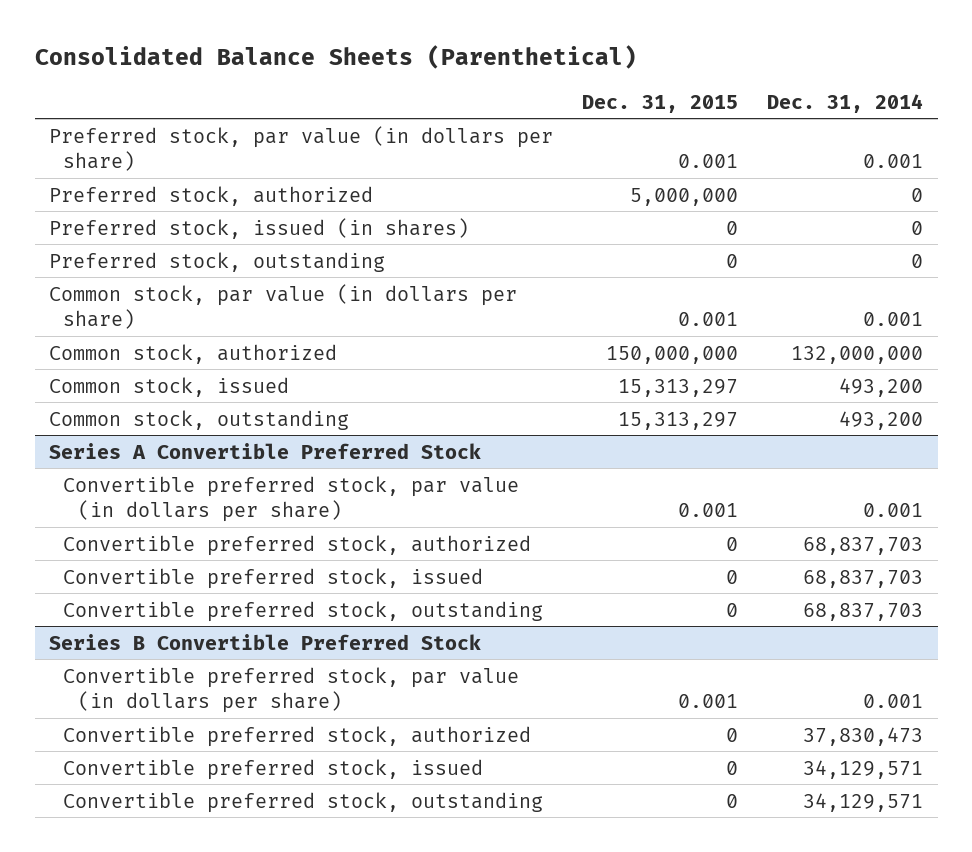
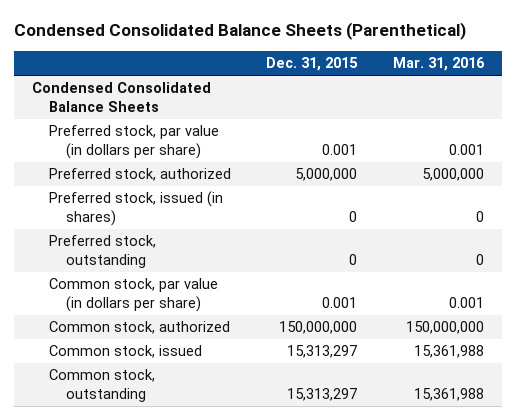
- Consolidated Balance Sheets (Parenthetical)
+ Condensed Consolidated Balance Sheets (Parenthetical)
- | Dec. 31, 2015 | Dec. 31, 2014
+ | Dec. 31, 2015 | Mar. 31, 2016
+ Condensed Consolidated Balance Sheets
- Series A Convertible Preferred Stock
- Convertible preferred stock, par value (in dollars per share) | 0.001 | 0.001
- Convertible preferred stock, authorized | 0 | 68,837,703
- Convertible preferred stock, issued | 0 | 68,837,703
- Convertible preferred stock, outstanding | 0 | 68,837,703
- Series B Convertible Preferred Stock
- Convertible preferred stock, par value (in dollars per share) | 0.001 | 0.001
- Convertible preferred stock, authorized | 0 | 37,830,473
- Convertible preferred stock, issued | 0 | 34,129,571
- Convertible preferred stock, outstanding | 0 | 34,129,571

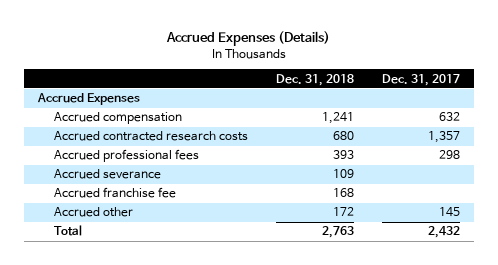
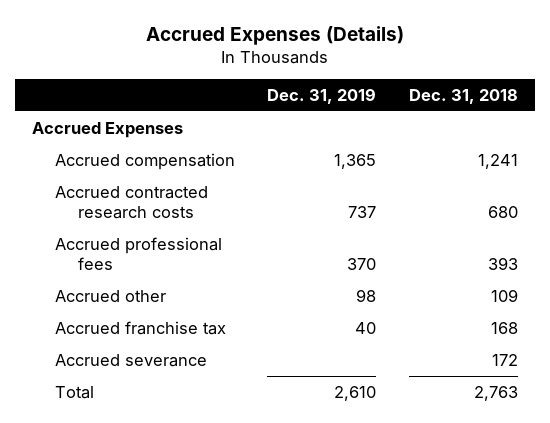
- | Dec. 31, 2018 | Dec. 31, 2017
+ | Dec. 31, 2019 | Dec. 31, 2018
- Accrued severance | 109 |
- Accrued franchise fee | 168 |
- Accrued other | 172 | 145
+ Accrued other | 98 | 109
+ Accrued franchise tax | 40 | 168
+ Accrued severance | | 172

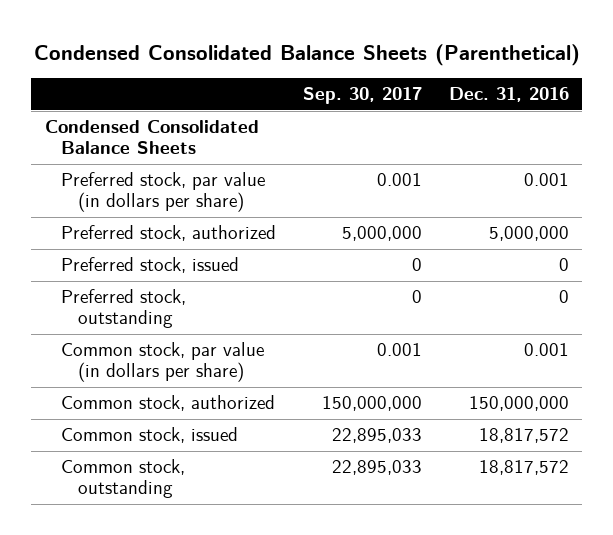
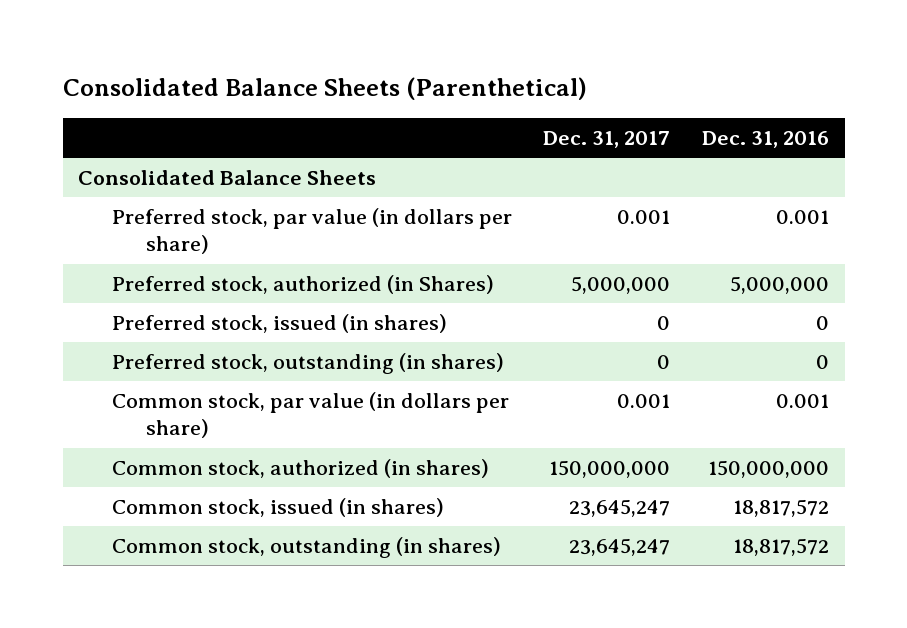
- Condensed Consolidated Balance Sheets (Parenthetical)
+ Consolidated Balance Sheets (Parenthetical)
- | Sep. 30, 2017 | Dec. 31, 2016
+ | Dec. 31, 2017 | Dec. 31, 2016
- Condensed Consolidated Balance Sheets
+ Consolidated Balance Sheets
- Preferred stock, authorized | 5,000,000 | 5,000,000
- Preferred stock, issued | 0 | 0
- Preferred stock, outstanding | 0 | 0
+ Preferred stock, authorized (in Shares) | 5,000,000 | 5,000,000
+ Preferred stock, issued (in shares) | 0 | 0
+ Preferred stock, outstanding (in shares) | 0 | 0
- Common stock, authorized | 150,000,000 | 150,000,000
- Common stock, issued | 22,895,033 | 18,817,572
- Common stock, outstanding | 22,895,033 | 18,817,572
+ Common stock, authorized (in shares) | 150,000,000 | 150,000,000
+ Common stock, issued (in shares) | 23,645,247 | 18,817,572
+ Common stock, outstanding (in shares) | 23,645,247 | 18,817,572

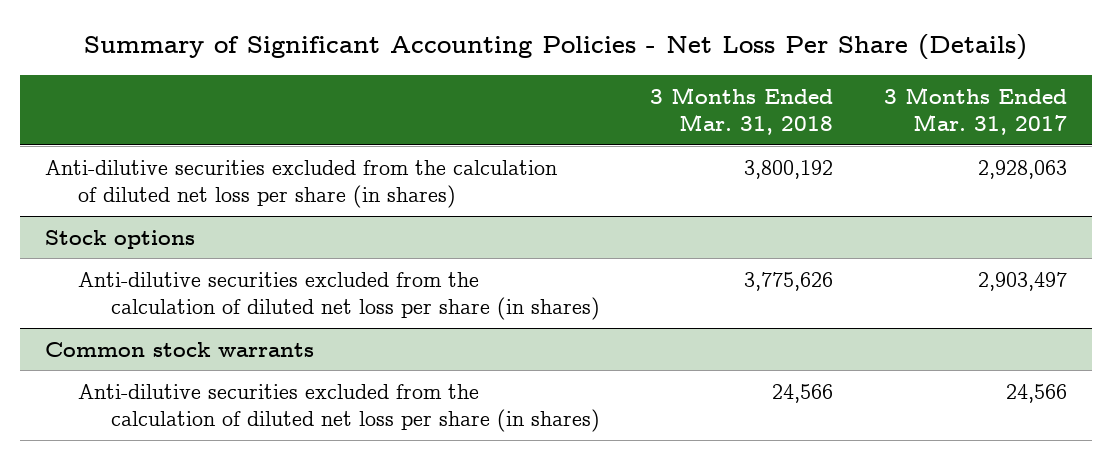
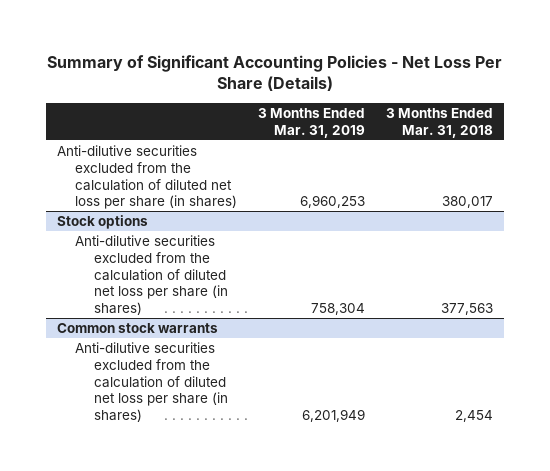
- | 3 Months Ended Mar. 31, 2018 | 3 Months Ended Mar. 31, 2017
+ | 3 Months Ended Mar. 31, 2019 | 3 Months Ended Mar. 31, 2018
- Anti-dilutive securities excluded from the calculation of diluted net loss per share (in shares) | 3,800,192 | 2,928,063
+ Anti-dilutive securities excluded from the calculation of diluted net loss per share (in shares) | 6,960,253 | 380,017
@ Stock options
- Anti-dilutive securities excluded from the calculation of diluted net loss per share (in shares) | 3,775,626 | 2,903,497
+ Anti-dilutive securities excluded from the calculation of diluted net loss per share (in shares) | 758,304 | 377,563
@ Common stock warrants
- Anti-dilutive securities excluded from the calculation of diluted net loss per share (in shares) | 24,566 | 24,566
+ Anti-dilutive securities excluded from the calculation of diluted net loss per share (in shares) | 6,201,949 | 2,454

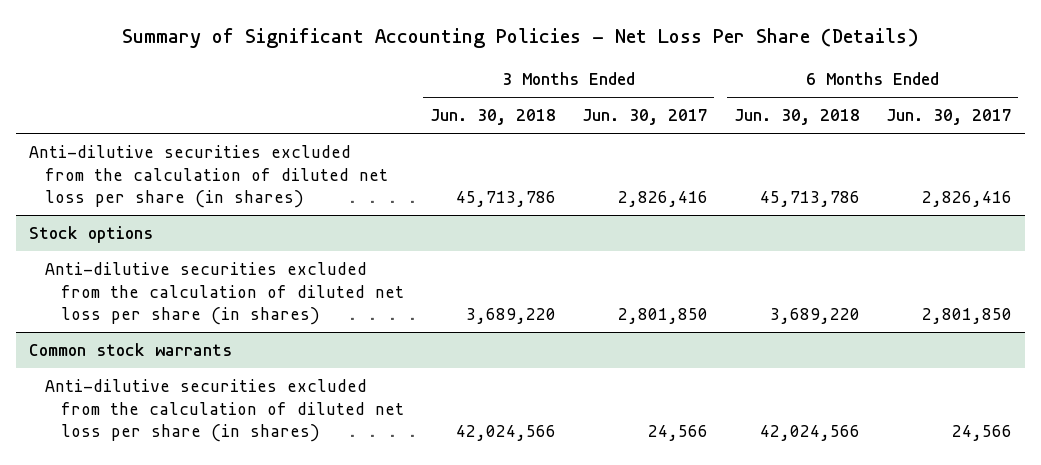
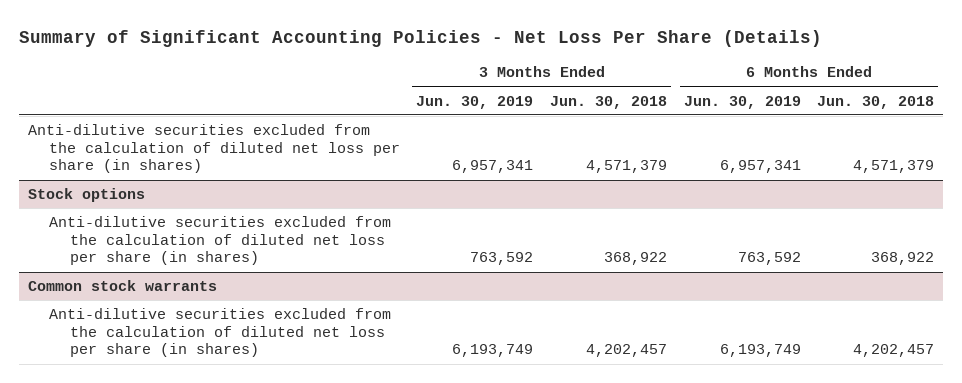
- | 3 Months Ended Jun. 30, 2018 | 3 Months Ended Jun. 30, 2017 | 6 Months Ended Jun. 30, 2018 | 6 Months Ended Jun. 30, 2017
+ | 3 Months Ended Jun. 30, 2019 | 3 Months Ended Jun. 30, 2018 | 6 Months Ended Jun. 30, 2019 | 6 Months Ended Jun. 30, 2018
- Anti-dilutive securities excluded from the calculation of diluted net loss per share (in shares) | 45,713,786 | 2,826,416 | 45,713,786 | 2,826,416
+ Anti-dilutive securities excluded from the calculation of diluted net loss per share (in shares) | 6,957,341 | 4,571,379 | 6,957,341 | 4,571,379
@ Stock options
- Anti-dilutive securities excluded from the calculation of diluted net loss per share (in shares) | 3,689,220 | 2,801,850 | 3,689,220 | 2,801,850
+ Anti-dilutive securities excluded from the calculation of diluted net loss per share (in shares) | 763,592 | 368,922 | 763,592 | 368,922
@ Common stock warrants
- Anti-dilutive securities excluded from the calculation of diluted net loss per share (in shares) | 42,024,566 | 24,566 | 42,024,566 | 24,566
+ Anti-dilutive securities excluded from the calculation of diluted net loss per share (in shares) | 6,193,749 | 4,202,457 | 6,193,749 | 4,202,457

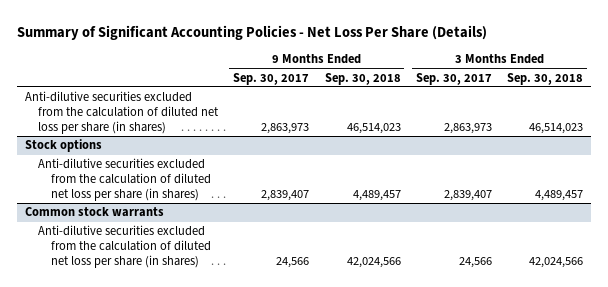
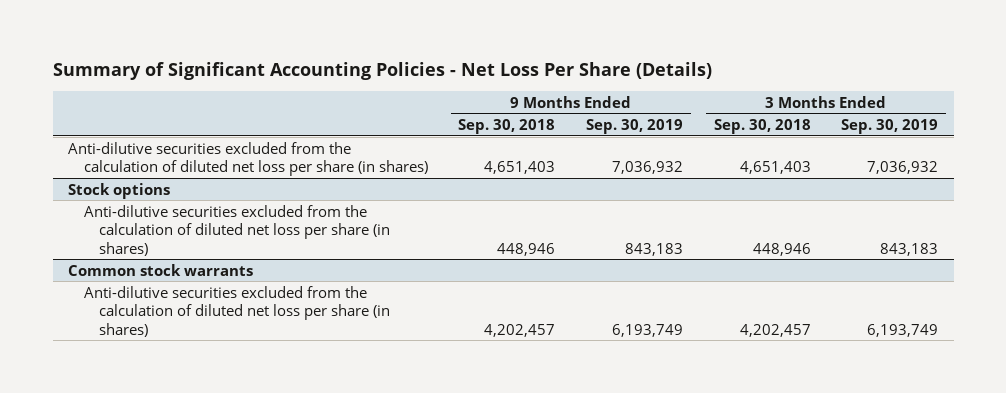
- | 9 Months Ended Sep. 30, 2017 | 9 Months Ended Sep. 30, 2018 | 3 Months Ended Sep. 30, 2017 | 3 Months Ended Sep. 30, 2018
+ | 9 Months Ended Sep. 30, 2018 | 9 Months Ended Sep. 30, 2019 | 3 Months Ended Sep. 30, 2018 | 3 Months Ended Sep. 30, 2019
- Anti-dilutive securities excluded from the calculation of diluted net loss per share (in shares) | 2,863,973 | 46,514,023 | 2,863,973 | 46,514,023
+ Anti-dilutive securities excluded from the calculation of diluted net loss per share (in shares) | 4,651,403 | 7,036,932 | 4,651,403 | 7,036,932
@ Stock options
- Anti-dilutive securities excluded from the calculation of diluted net loss per share (in shares) | 2,839,407 | 4,489,457 | 2,839,407 | 4,489,457
+ Anti-dilutive securities excluded from the calculation of diluted net loss per share (in shares) | 448,946 | 843,183 | 448,946 | 843,183
@ Common stock warrants
- Anti-dilutive securities excluded from the calculation of diluted net loss per share (in shares) | 24,566 | 42,024,566 | 24,566 | 42,024,566
+ Anti-dilutive securities excluded from the calculation of diluted net loss per share (in shares) | 4,202,457 | 6,193,749 | 4,202,457 | 6,193,749

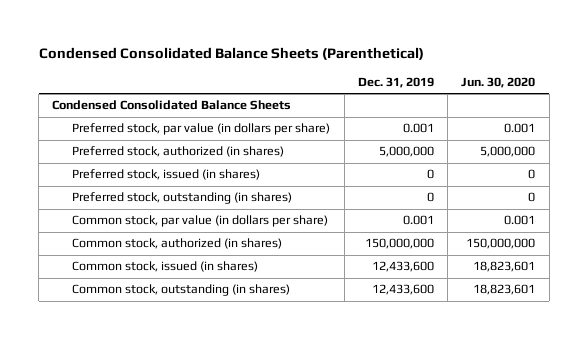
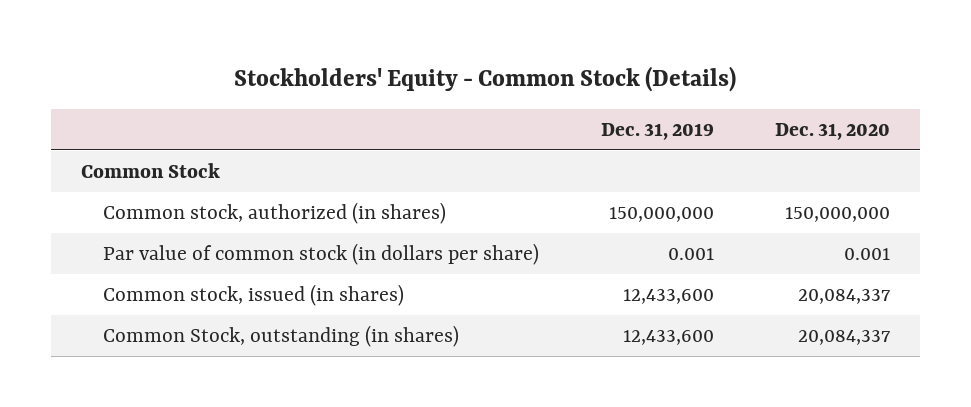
- Condensed Consolidated Balance Sheets (Parenthetical)
+ Stockholders' Equity - Common Stock (Details)
- | Dec. 31, 2019 | Jun. 30, 2020
+ | Dec. 31, 2019 | Dec. 31, 2020
- Condensed Consolidated Balance Sheets
- Preferred stock, par value (in dollars per share) | 0.001 | 0.001
- Preferred stock, authorized (in shares) | 5,000,000 | 5,000,000
- Preferred stock, issued (in shares) | 0 | 0
- Preferred stock, outstanding (in shares) | 0 | 0
- Common stock, par value (in dollars per share) | 0.001 | 0.001
+ Common Stock
+ Par value of common stock (in dollars per share) | 0.001 | 0.001
- Common stock, outstanding (in shares) | 12,433,600 | 18,823,601
+ Common Stock, outstanding (in shares) | 12,433,600 | 20,084,337

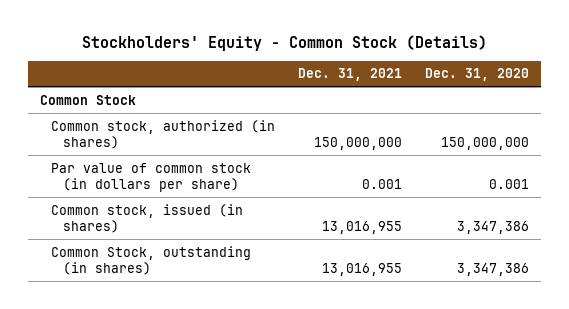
- | Dec. 31, 2019 | Dec. 31, 2020
+ | Dec. 31, 2021 | Dec. 31, 2020
- Common stock, issued (in shares) | 12,433,600 | 20,084,337
- Common Stock, outstanding (in shares) | 12,433,600 | 20,084,337
+ Common stock, issued (in shares) | 13,016,955 | 3,347,386
+ Common Stock, outstanding (in shares) | 13,016,955 | 3,347,386

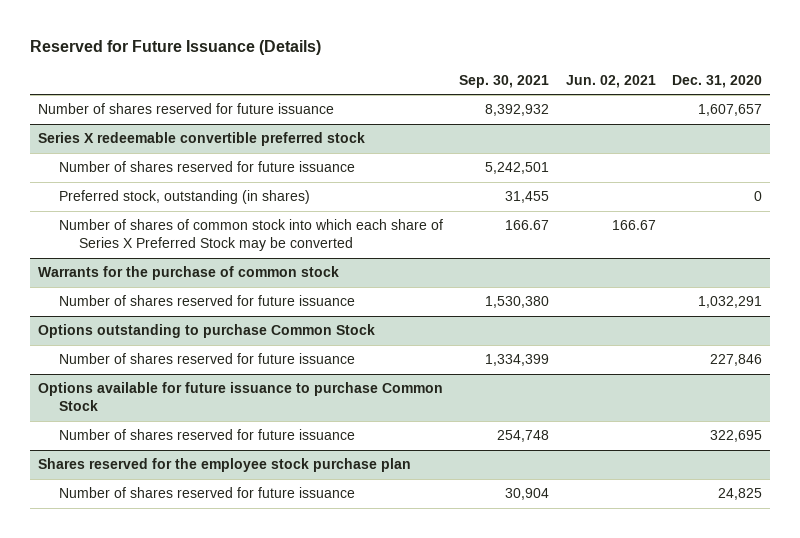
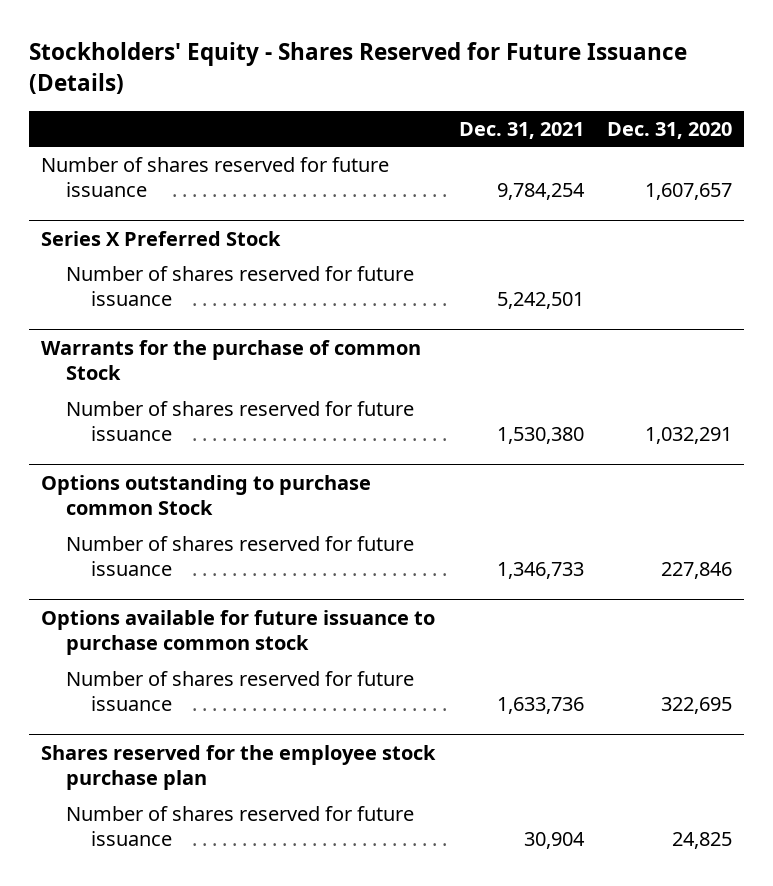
- Reserved for Future Issuance (Details)
+ Stockholders' Equity - Shares Reserved for Future Issuance (Details)
- | Sep. 30, 2021 | Jun. 02, 2021 | Dec. 31, 2020
+ | Dec. 31, 2021 | Dec. 31, 2020
- Series X redeemable convertible preferred stock
+ Series X Preferred Stock
- Preferred stock, outstanding (in shares) | 31,455 | | 0
- Number of shares of common stock into which each share of Series X Preferred Stock may be converted | 166.67 | 166.67 |
- Warrants for the purchase of common stock
+ Warrants for the purchase of common Stock
- Options outstanding to purchase Common Stock
+ Options outstanding to purchase common Stock
- Options available for future issuance to purchase Common Stock
+ Options available for future issuance to purchase common stock

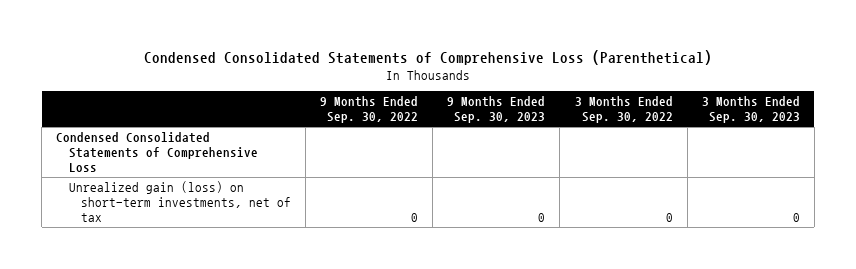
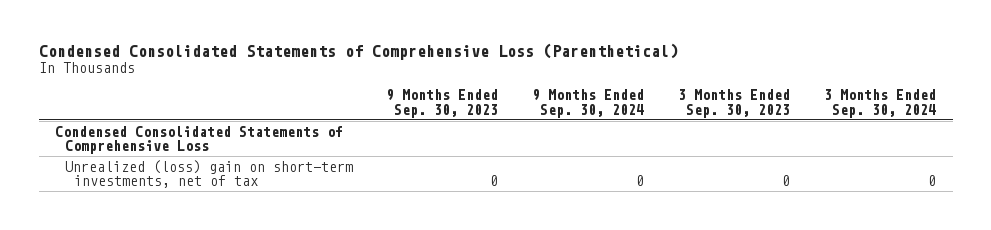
- | 9 Months Ended Sep. 30, 2022 | 9 Months Ended Sep. 30, 2023 | 3 Months Ended Sep. 30, 2022 | 3 Months Ended Sep. 30, 2023
+ | 9 Months Ended Sep. 30, 2023 | 9 Months Ended Sep. 30, 2024 | 3 Months Ended Sep. 30, 2023 | 3 Months Ended Sep. 30, 2024
- Unrealized gain (loss) on short-term investments, net of tax | 0 | 0 | 0 | 0
+ Unrealized (loss) gain on short-term investments, net of tax | 0 | 0 | 0 | 0

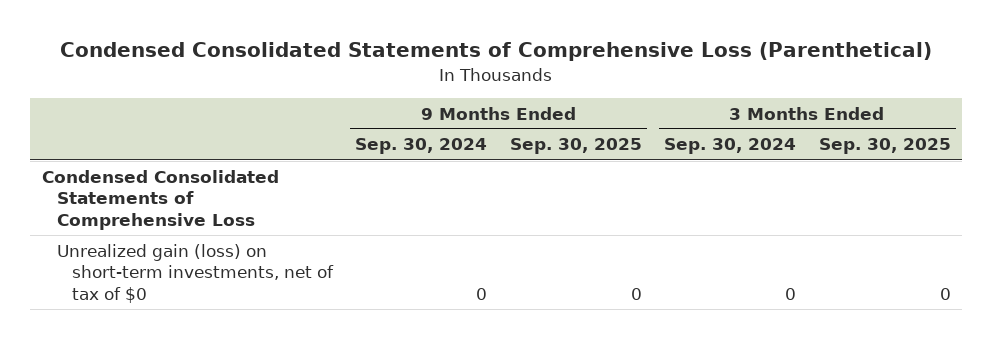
- | 9 Months Ended Sep. 30, 2023 | 9 Months Ended Sep. 30, 2024 | 3 Months Ended Sep. 30, 2023 | 3 Months Ended Sep. 30, 2024
+ | 9 Months Ended Sep. 30, 2024 | 9 Months Ended Sep. 30, 2025 | 3 Months Ended Sep. 30, 2024 | 3 Months Ended Sep. 30, 2025
- Unrealized (loss) gain on short-term investments, net of tax | 0 | 0 | 0 | 0
+ Unrealized gain (loss) on short-term investments, net of tax of $0 | 0 | 0 | 0 | 0

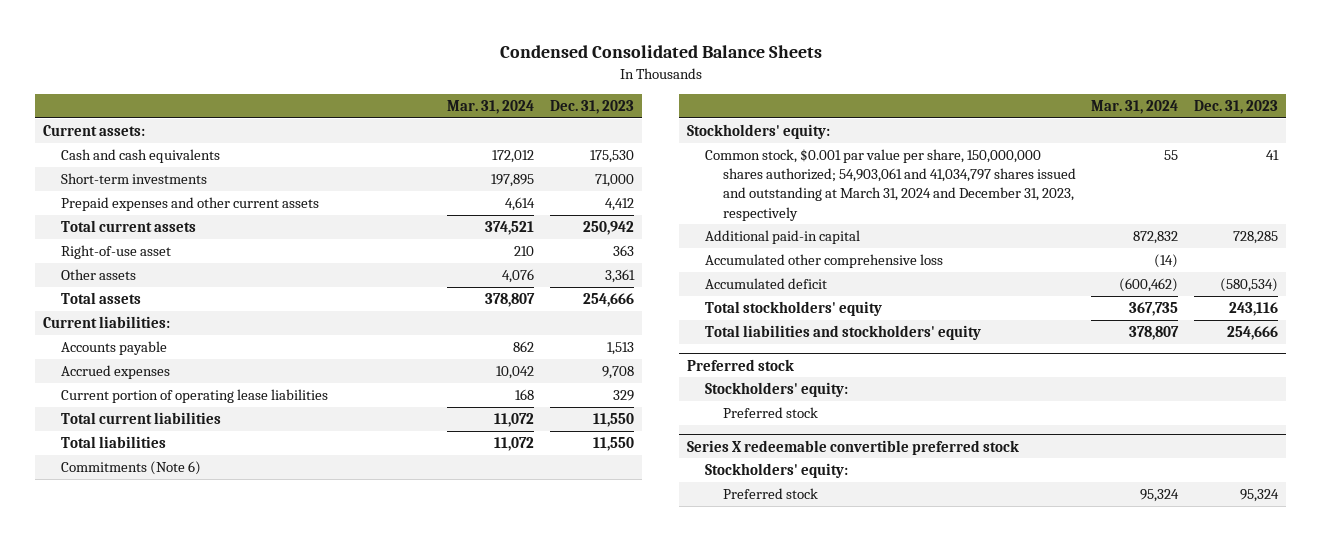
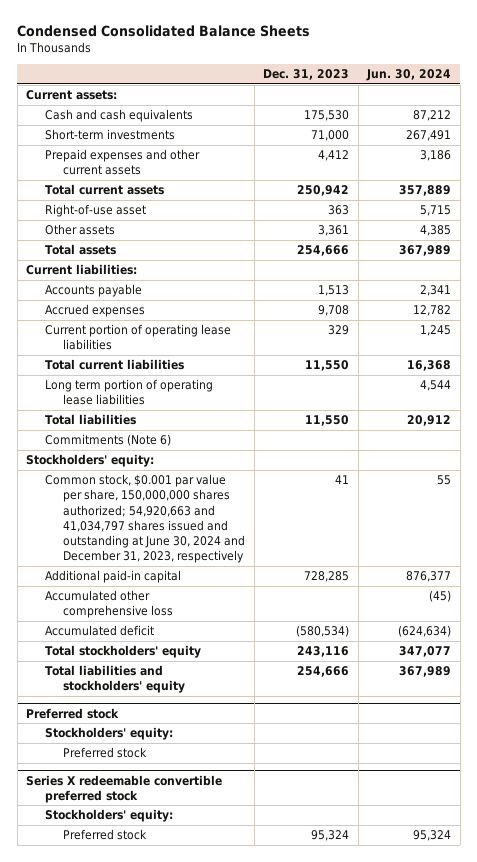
- | Mar. 31, 2024 | Dec. 31, 2023
+ | Dec. 31, 2023 | Jun. 30, 2024
+ Long term portion of operating lease liabilities | | 4,544
- Common stock, $0.001 par value per share, 150,000,000 shares authorized; 54,903,061 and 41,034,797 shares issued and outstanding at March 31, 2024 and December 31, 2023, respectively | 55 | 41
+ Common stock, $0.001 par value per share, 150,000,000 shares authorized; 54,920,663 and 41,034,797 shares issued and outstanding at June 30, 2024 and December 31, 2023, respectively | 41 | 55

